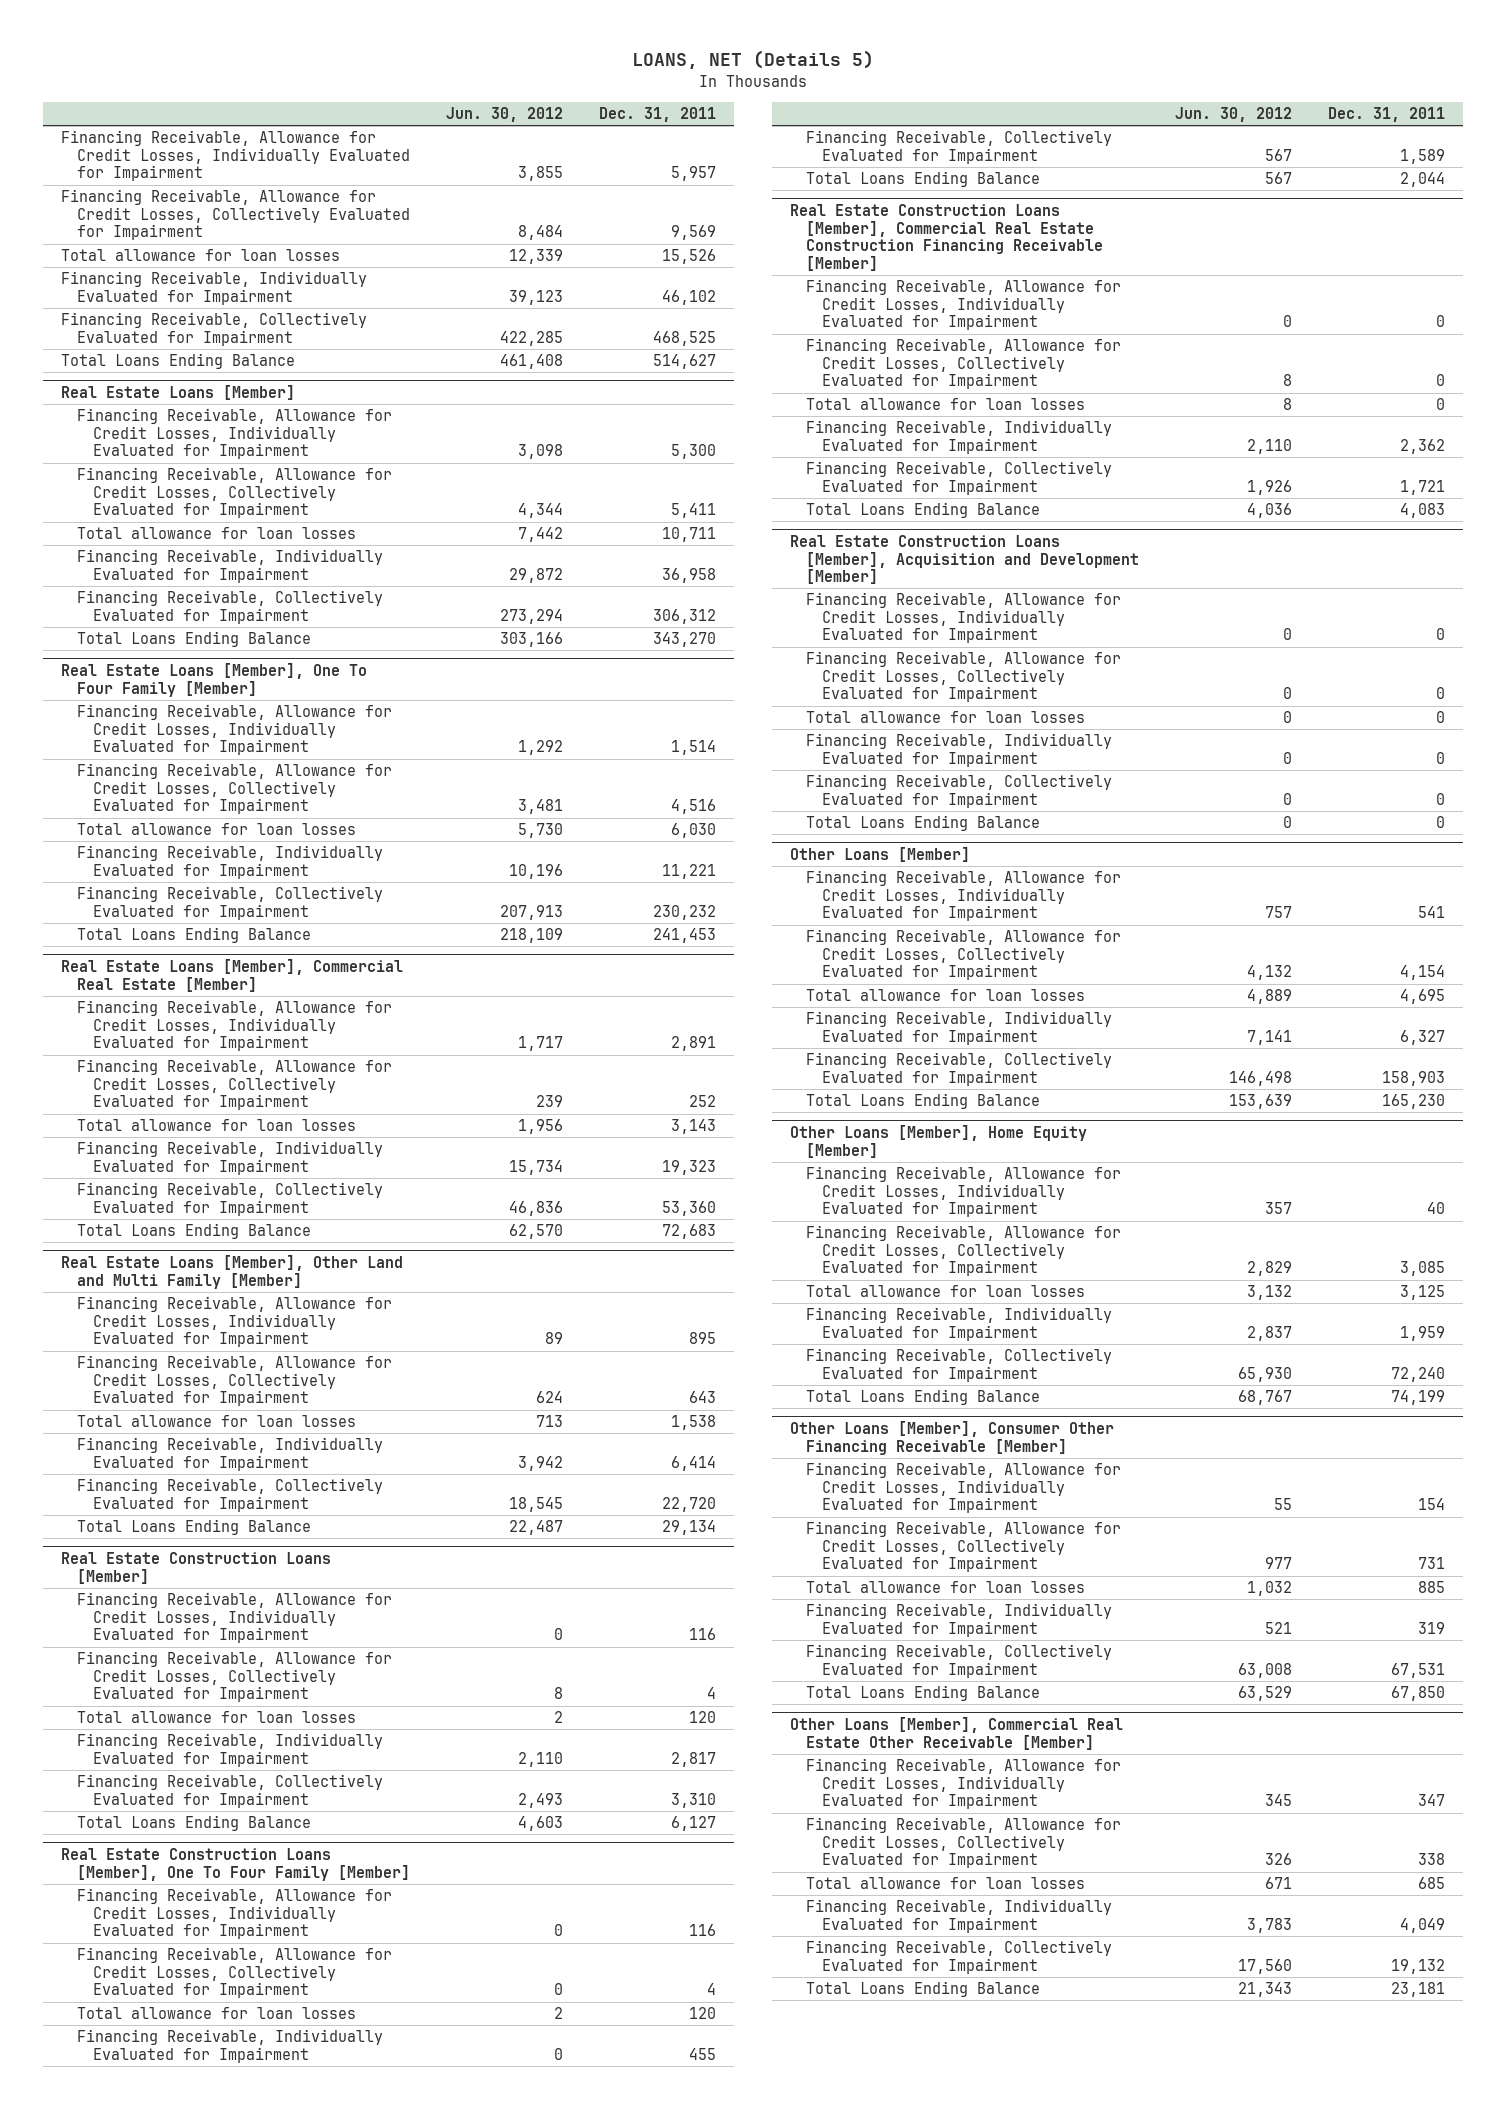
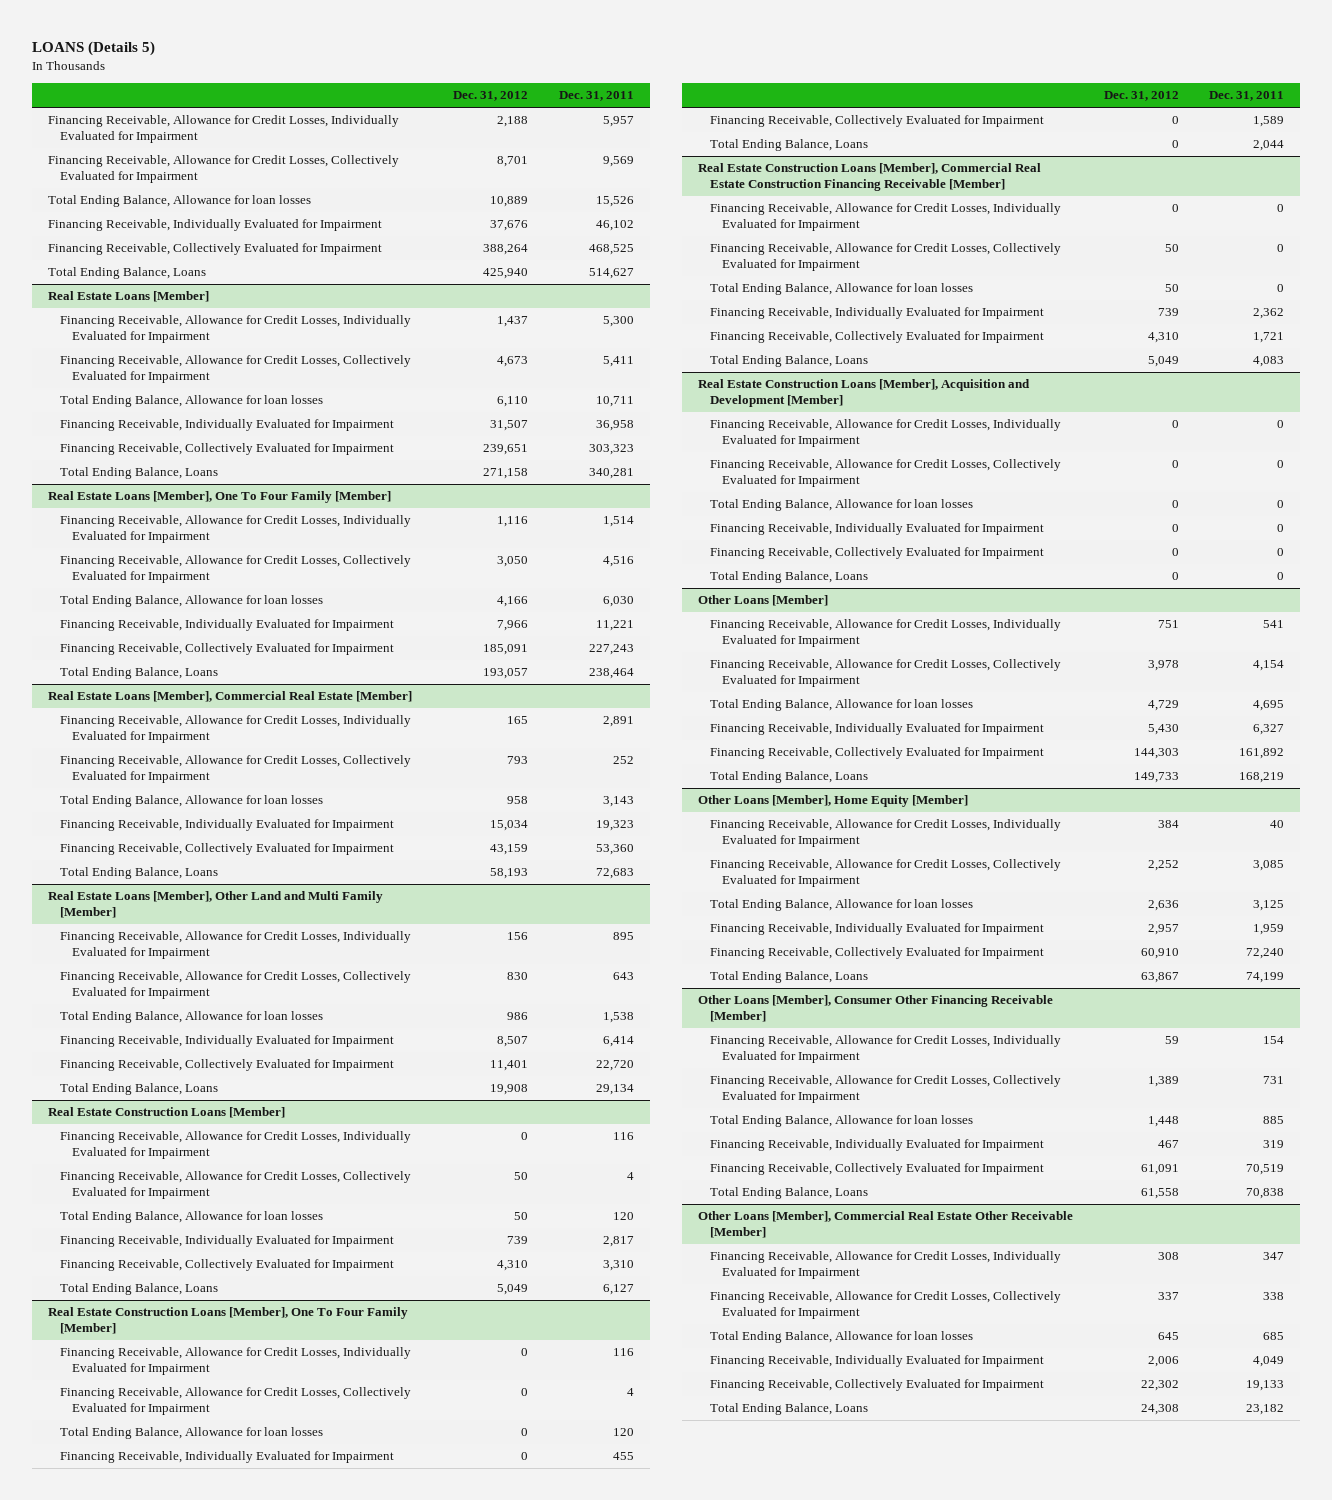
- LOANS, NET (Details 5)
+ LOANS (Details 5)
- | Jun. 30, 2012 | Dec. 31, 2011
+ | Dec. 31, 2012 | Dec. 31, 2011
- Total allowance for loan losses | 12,339 | 15,526
+ Total Ending Balance, Allowance for loan losses | 10,889 | 15,526
- Total Loans Ending Balance | 461,408 | 514,627
+ Total Ending Balance, Loans | 425,940 | 514,627
@ Real Estate Loans [Member]
- Total allowance for loan losses | 7,442 | 10,711
+ Total Ending Balance, Allowance for loan losses | 6,110 | 10,711
- Financing Receivable, Collectively Evaluated for Impairment | 273,294 | 306,312
- Total Loans Ending Balance | 303,166 | 343,270
+ Financing Receivable, Collectively Evaluated for Impairment | 239,651 | 303,323
+ Total Ending Balance, Loans | 271,158 | 340,281
@ Real Estate Loans [Member], One To Four Family [Member]
- Total allowance for loan losses | 5,730 | 6,030
+ Total Ending Balance, Allowance for loan losses | 4,166 | 6,030
- Financing Receivable, Collectively Evaluated for Impairment | 207,913 | 230,232
- Total Loans Ending Balance | 218,109 | 241,453
+ Financing Receivable, Collectively Evaluated for Impairment | 185,091 | 227,243
+ Total Ending Balance, Loans | 193,057 | 238,464
@ Real Estate Loans [Member], Commercial Real Estate [Member]
- Total allowance for loan losses | 1,956 | 3,143
+ Total Ending Balance, Allowance for loan losses | 958 | 3,143
- Total Loans Ending Balance | 62,570 | 72,683
+ Total Ending Balance, Loans | 58,193 | 72,683
@ Real Estate Loans [Member], Other Land and Multi Family [Member]
- Total allowance for loan losses | 713 | 1,538
+ Total Ending Balance, Allowance for loan losses | 986 | 1,538
- Total Loans Ending Balance | 22,487 | 29,134
+ Total Ending Balance, Loans | 19,908 | 29,134
@ Real Estate Construction Loans [Member]
- Total allowance for loan losses | 2 | 120
+ Total Ending Balance, Allowance for loan losses | 50 | 120
- Total Loans Ending Balance | 4,603 | 6,127
+ Total Ending Balance, Loans | 5,049 | 6,127
@ Real Estate Construction Loans [Member], One To Four Family [Member]
- Total allowance for loan losses | 2 | 120
+ Total Ending Balance, Allowance for loan losses | 0 | 120
- Total Loans Ending Balance | 567 | 2,044
+ Total Ending Balance, Loans | 0 | 2,044
@ Real Estate Construction Loans [Member], Commercial Real Estate Construction Financing Receivable [Member]
- Total allowance for loan losses | 8 | 0
+ Total Ending Balance, Allowance for loan losses | 50 | 0
- Total Loans Ending Balance | 4,036 | 4,083
+ Total Ending Balance, Loans | 5,049 | 4,083
@ Real Estate Construction Loans [Member], Acquisition and Development [Member]
- Total allowance for loan losses | 0 | 0
+ Total Ending Balance, Allowance for loan losses | 0 | 0
- Total Loans Ending Balance | 0 | 0
+ Total Ending Balance, Loans | 0 | 0
@ Other Loans [Member]
- Total allowance for loan losses | 4,889 | 4,695
+ Total Ending Balance, Allowance for loan losses | 4,729 | 4,695
- Financing Receivable, Collectively Evaluated for Impairment | 146,498 | 158,903
- Total Loans Ending Balance | 153,639 | 165,230
+ Financing Receivable, Collectively Evaluated for Impairment | 144,303 | 161,892
+ Total Ending Balance, Loans | 149,733 | 168,219
@ Other Loans [Member], Home Equity [Member]
- Total allowance for loan losses | 3,132 | 3,125
+ Total Ending Balance, Allowance for loan losses | 2,636 | 3,125
- Total Loans Ending Balance | 68,767 | 74,199
+ Total Ending Balance, Loans | 63,867 | 74,199
@ Other Loans [Member], Consumer Other Financing Receivable [Member]
- Total allowance for loan losses | 1,032 | 885
+ Total Ending Balance, Allowance for loan losses | 1,448 | 885
- Financing Receivable, Collectively Evaluated for Impairment | 63,008 | 67,531
- Total Loans Ending Balance | 63,529 | 67,850
+ Financing Receivable, Collectively Evaluated for Impairment | 61,091 | 70,519
+ Total Ending Balance, Loans | 61,558 | 70,838
@ Other Loans [Member], Commercial Real Estate Other Receivable [Member]
- Total allowance for loan losses | 671 | 685
+ Total Ending Balance, Allowance for loan losses | 645 | 685
- Financing Receivable, Collectively Evaluated for Impairment | 17,560 | 19,132
- Total Loans Ending Balance | 21,343 | 23,181
+ Financing Receivable, Collectively Evaluated for Impairment | 22,302 | 19,133
+ Total Ending Balance, Loans | 24,308 | 23,182

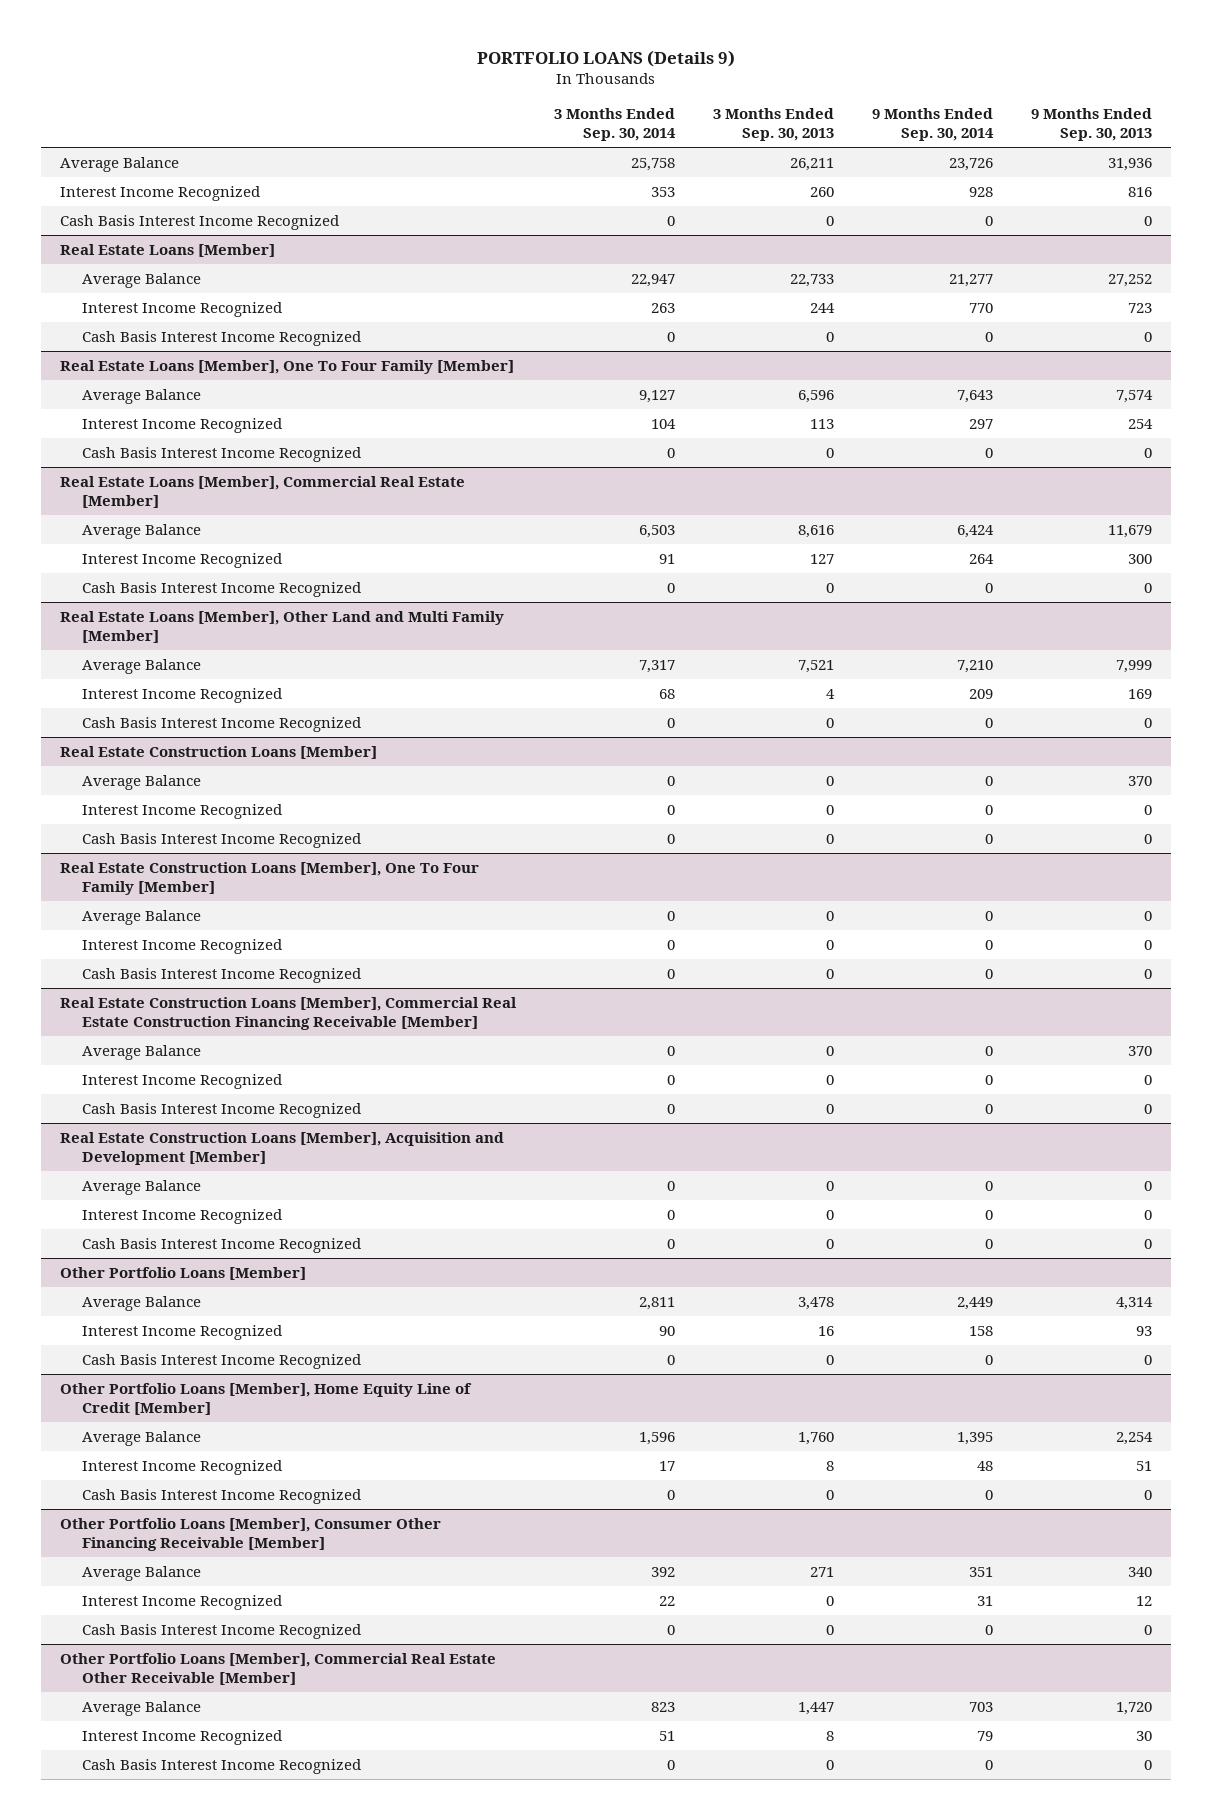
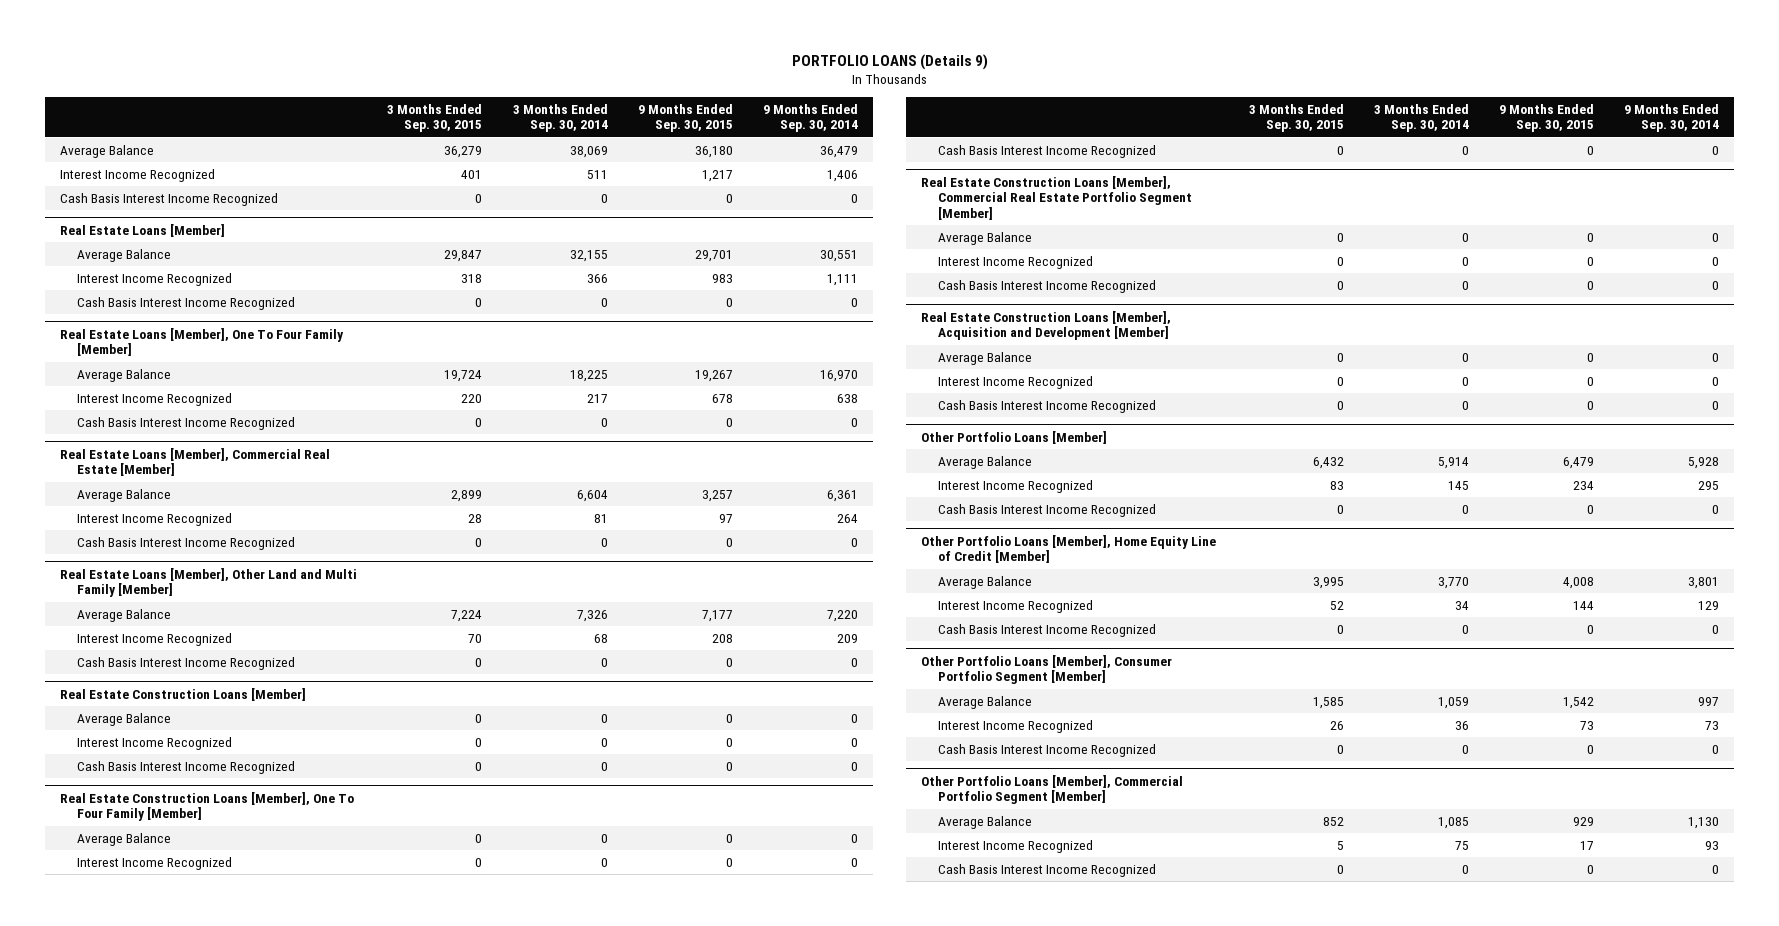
- | 3 Months Ended Sep. 30, 2014 | 3 Months Ended Sep. 30, 2013 | 9 Months Ended Sep. 30, 2014 | 9 Months Ended Sep. 30, 2013
+ | 3 Months Ended Sep. 30, 2015 | 3 Months Ended Sep. 30, 2014 | 9 Months Ended Sep. 30, 2015 | 9 Months Ended Sep. 30, 2014
- Average Balance | 25,758 | 26,211 | 23,726 | 31,936
- Interest Income Recognized | 353 | 260 | 928 | 816
+ Average Balance | 36,279 | 38,069 | 36,180 | 36,479
+ Interest Income Recognized | 401 | 511 | 1,217 | 1,406
@ Real Estate Loans [Member]
- Average Balance | 22,947 | 22,733 | 21,277 | 27,252
- Interest Income Recognized | 263 | 244 | 770 | 723
+ Average Balance | 29,847 | 32,155 | 29,701 | 30,551
+ Interest Income Recognized | 318 | 366 | 983 | 1,111
@ Real Estate Loans [Member], One To Four Family [Member]
- Average Balance | 9,127 | 6,596 | 7,643 | 7,574
- Interest Income Recognized | 104 | 113 | 297 | 254
+ Average Balance | 19,724 | 18,225 | 19,267 | 16,970
+ Interest Income Recognized | 220 | 217 | 678 | 638
@ Real Estate Loans [Member], Commercial Real Estate [Member]
- Average Balance | 6,503 | 8,616 | 6,424 | 11,679
- Interest Income Recognized | 91 | 127 | 264 | 300
+ Average Balance | 2,899 | 6,604 | 3,257 | 6,361
+ Interest Income Recognized | 28 | 81 | 97 | 264
@ Real Estate Loans [Member], Other Land and Multi Family [Member]
- Average Balance | 7,317 | 7,521 | 7,210 | 7,999
+ Average Balance | 7,224 | 7,326 | 7,177 | 7,220
- Real Estate Construction Loans [Member], Commercial Real Estate Construction Financing Receivable [Member]
+ Real Estate Construction Loans [Member], Commercial Real Estate Portfolio Segment [Member]
@ Other Portfolio Loans [Member]
- Average Balance | 2,811 | 3,478 | 2,449 | 4,314
- Interest Income Recognized | 90 | 16 | 158 | 93
+ Average Balance | 6,432 | 5,914 | 6,479 | 5,928
+ Interest Income Recognized | 83 | 145 | 234 | 295
@ Other Portfolio Loans [Member], Home Equity Line of Credit [Member]
- Average Balance | 1,596 | 1,760 | 1,395 | 2,254
- Interest Income Recognized | 17 | 8 | 48 | 51
+ Average Balance | 3,995 | 3,770 | 4,008 | 3,801
+ Interest Income Recognized | 52 | 34 | 144 | 129
- Other Portfolio Loans [Member], Consumer Other Financing Receivable [Member]
- Average Balance | 392 | 271 | 351 | 340
- Interest Income Recognized | 22 | 0 | 31 | 12
+ Other Portfolio Loans [Member], Consumer Portfolio Segment [Member]
+ Average Balance | 1,585 | 1,059 | 1,542 | 997
+ Interest Income Recognized | 26 | 36 | 73 | 73
- Other Portfolio Loans [Member], Commercial Real Estate Other Receivable [Member]
- Average Balance | 823 | 1,447 | 703 | 1,720
- Interest Income Recognized | 51 | 8 | 79 | 30
+ Other Portfolio Loans [Member], Commercial Portfolio Segment [Member]
+ Average Balance | 852 | 1,085 | 929 | 1,130
+ Interest Income Recognized | 5 | 75 | 17 | 93

